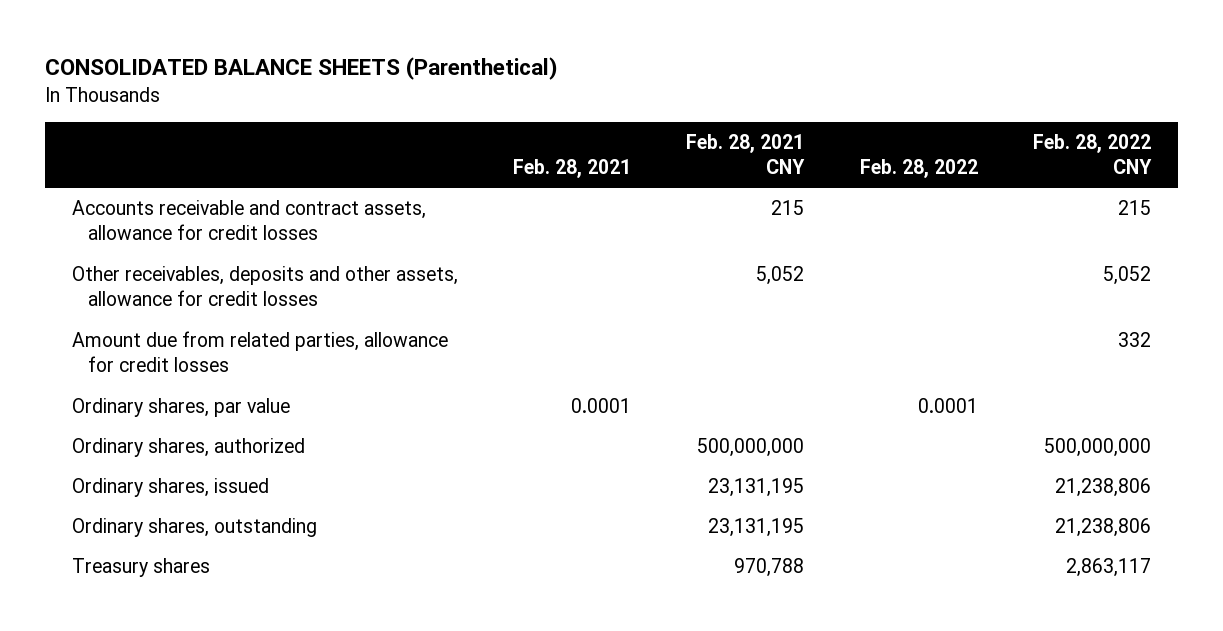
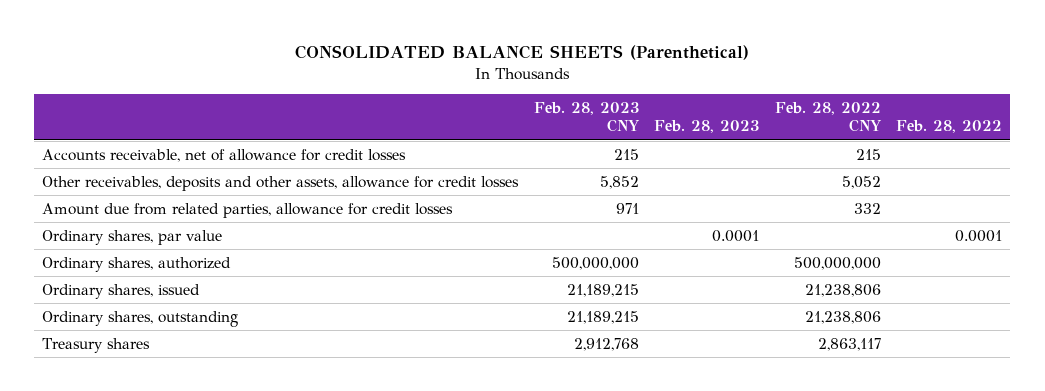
- | Feb. 28, 2021 | Feb. 28, 2021 CNY | Feb. 28, 2022 | Feb. 28, 2022 CNY
+ | Feb. 28, 2023 CNY | Feb. 28, 2023 | Feb. 28, 2022 CNY | Feb. 28, 2022
- Accounts receivable and contract assets, allowance for credit losses | | 215 | | 215
+ Accounts receivable, net of allowance for credit losses | 215 | | 215 |

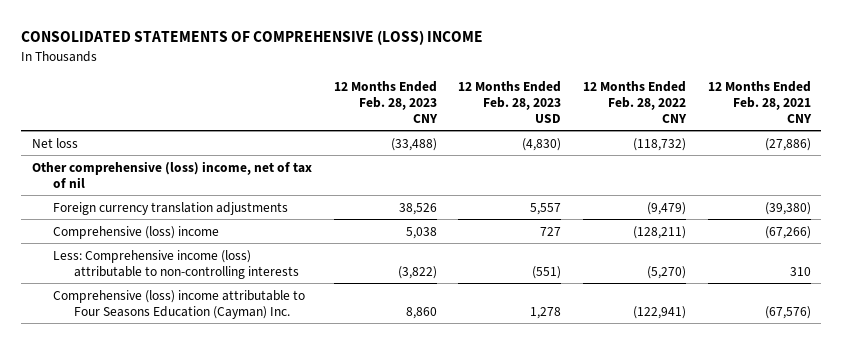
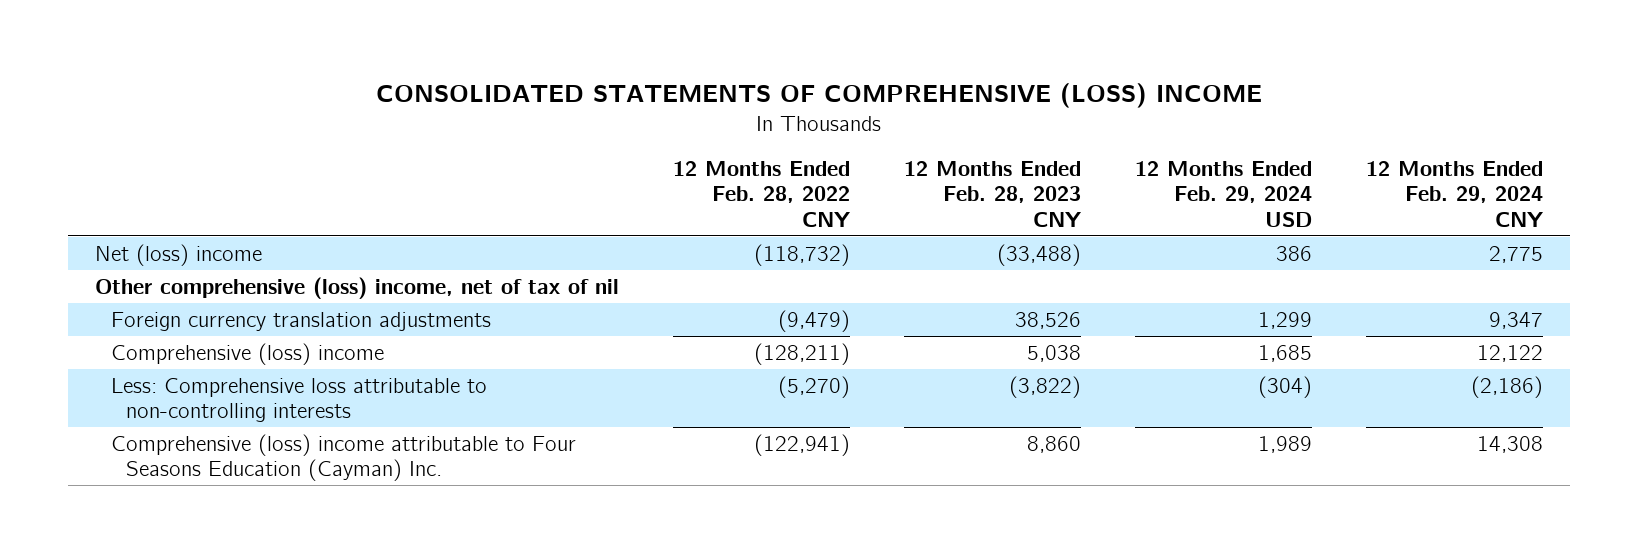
- | 12 Months Ended Feb. 28, 2023 CNY | 12 Months Ended Feb. 28, 2023 USD | 12 Months Ended Feb. 28, 2022 CNY | 12 Months Ended Feb. 28, 2021 CNY
+ | 12 Months Ended Feb. 28, 2022 CNY | 12 Months Ended Feb. 28, 2023 CNY | 12 Months Ended Feb. 29, 2024 USD | 12 Months Ended Feb. 29, 2024 CNY
- Net loss | (33,488) | (4,830) | (118,732) | (27,886)
+ Net (loss) income | (118,732) | (33,488) | 386 | 2,775
- Less: Comprehensive income (loss) attributable to non-controlling interests | (3,822) | (551) | (5,270) | 310
+ Less: Comprehensive loss attributable to non-controlling interests | (5,270) | (3,822) | (304) | (2,186)

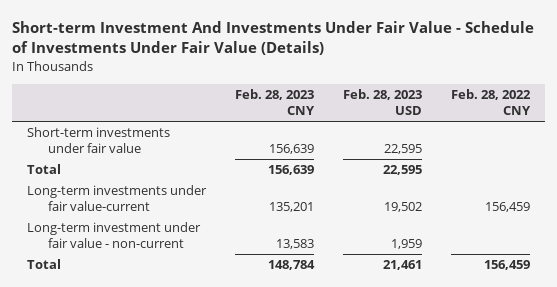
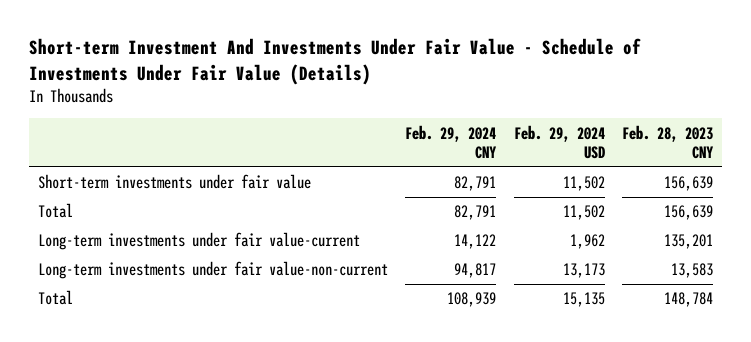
- | Feb. 28, 2023 CNY | Feb. 28, 2023 USD | Feb. 28, 2022 CNY
+ | Feb. 29, 2024 CNY | Feb. 29, 2024 USD | Feb. 28, 2023 CNY
- Long-term investment under fair value - non-current | 13,583 | 1,959 |
+ Long-term investments under fair value-non-current | 94,817 | 13,173 | 13,583

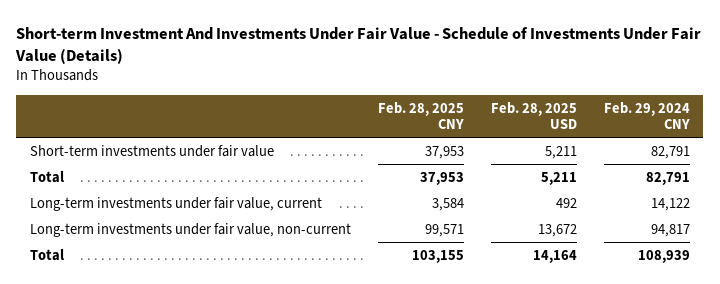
- | Feb. 29, 2024 CNY | Feb. 29, 2024 USD | Feb. 28, 2023 CNY
+ | Feb. 28, 2025 CNY | Feb. 28, 2025 USD | Feb. 29, 2024 CNY
- Long-term investments under fair value-current | 14,122 | 1,962 | 135,201
- Long-term investments under fair value-non-current | 94,817 | 13,173 | 13,583
+ Long-term investments under fair value, current | 3,584 | 492 | 14,122
+ Long-term investments under fair value, non-current | 99,571 | 13,672 | 94,817

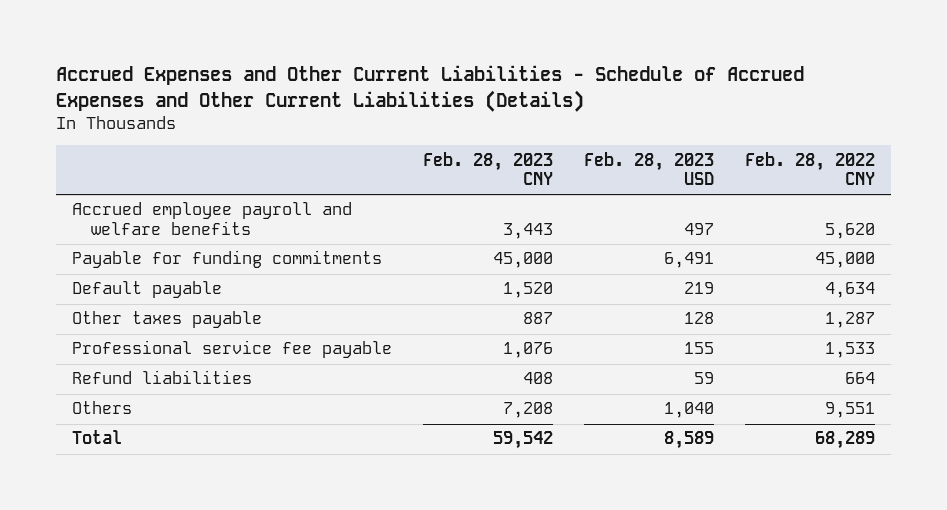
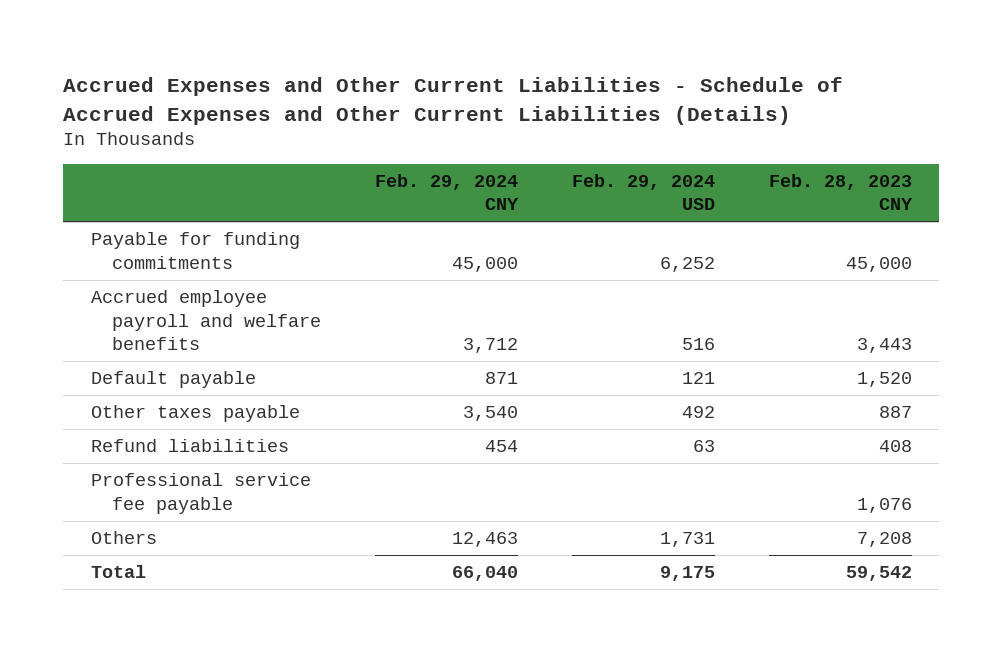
- | Feb. 28, 2023 CNY | Feb. 28, 2023 USD | Feb. 28, 2022 CNY
+ | Feb. 29, 2024 CNY | Feb. 29, 2024 USD | Feb. 28, 2023 CNY
moved down: Accrued employee payroll and welfare benefits | 3,712 | 516 | 3,443
moved down: Professional service fee payable | | | 1,076

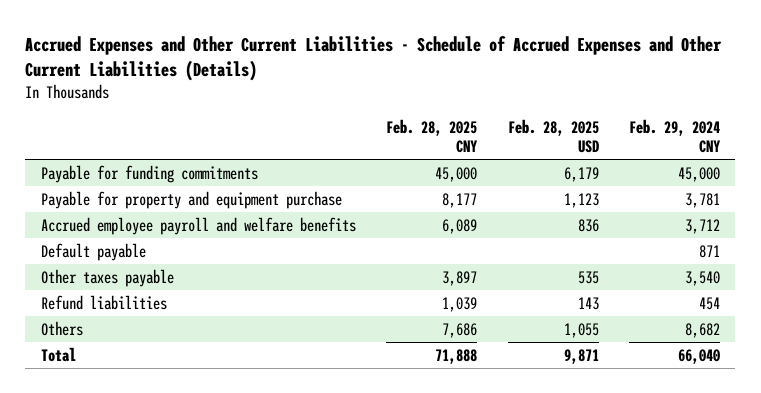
- | Feb. 29, 2024 CNY | Feb. 29, 2024 USD | Feb. 28, 2023 CNY
+ | Feb. 28, 2025 CNY | Feb. 28, 2025 USD | Feb. 29, 2024 CNY
+ Payable for property and equipment purchase | 8,177 | 1,123 | 3,781
- Professional service fee payable | | | 1,076
- Others | 12,463 | 1,731 | 7,208
+ Others | 7,686 | 1,055 | 8,682

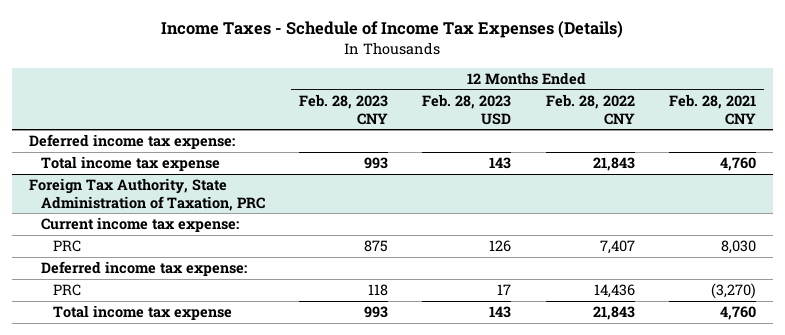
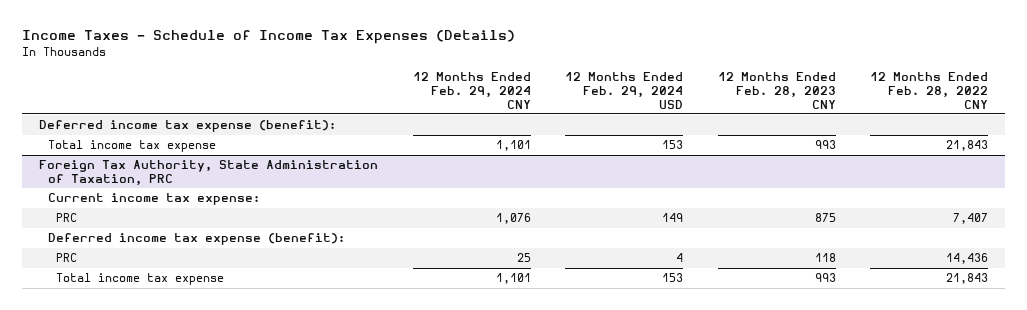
- | 12 Months Ended Feb. 28, 2023 CNY | 12 Months Ended Feb. 28, 2023 USD | 12 Months Ended Feb. 28, 2022 CNY | 12 Months Ended Feb. 28, 2021 CNY
+ | 12 Months Ended Feb. 29, 2024 CNY | 12 Months Ended Feb. 29, 2024 USD | 12 Months Ended Feb. 28, 2023 CNY | 12 Months Ended Feb. 28, 2022 CNY
- Deferred income tax expense:
+ Deferred income tax expense (benefit):
@ Foreign Tax Authority, State Administration of Taxation, PRC
- Deferred income tax expense:
+ Deferred income tax expense (benefit):

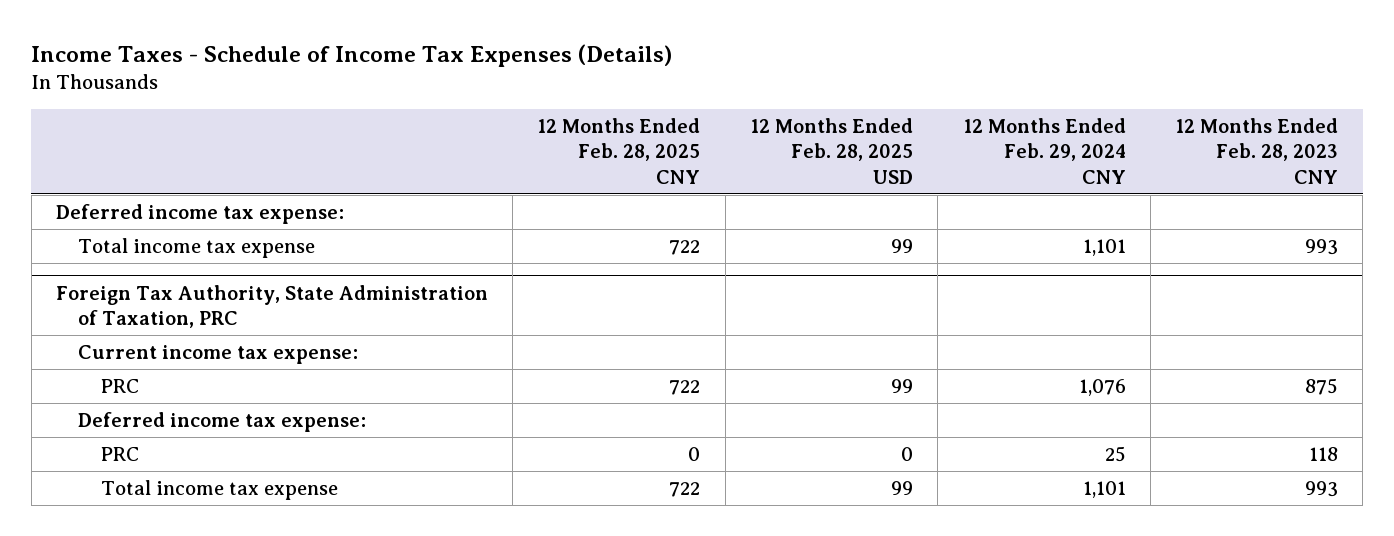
- | 12 Months Ended Feb. 29, 2024 CNY | 12 Months Ended Feb. 29, 2024 USD | 12 Months Ended Feb. 28, 2023 CNY | 12 Months Ended Feb. 28, 2022 CNY
+ | 12 Months Ended Feb. 28, 2025 CNY | 12 Months Ended Feb. 28, 2025 USD | 12 Months Ended Feb. 29, 2024 CNY | 12 Months Ended Feb. 28, 2023 CNY
- Deferred income tax expense (benefit):
+ Deferred income tax expense:
@ Foreign Tax Authority, State Administration of Taxation, PRC
- Deferred income tax expense (benefit):
+ Deferred income tax expense:

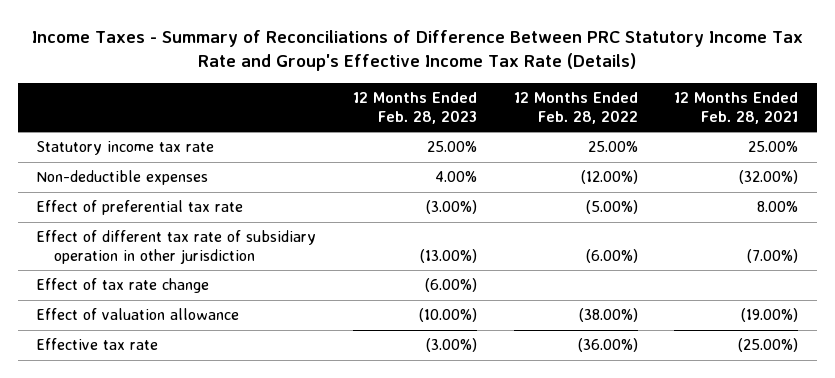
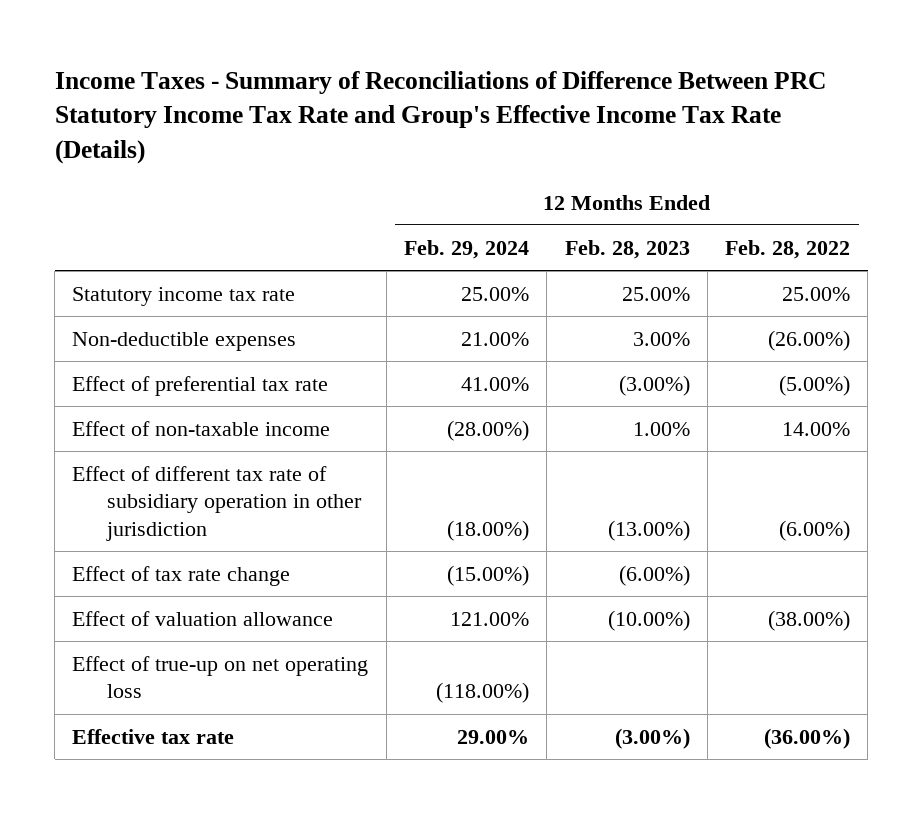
- | 12 Months Ended Feb. 28, 2023 | 12 Months Ended Feb. 28, 2022 | 12 Months Ended Feb. 28, 2021
+ | 12 Months Ended Feb. 29, 2024 | 12 Months Ended Feb. 28, 2023 | 12 Months Ended Feb. 28, 2022
- Non-deductible expenses | 4.00% | (12.00%) | (32.00%)
+ Non-deductible expenses | 21.00% | 3.00% | (26.00%)
+ Effect of non-taxable income | (28.00%) | 1.00% | 14.00%
+ Effect of true-up on net operating loss | (118.00%) | |

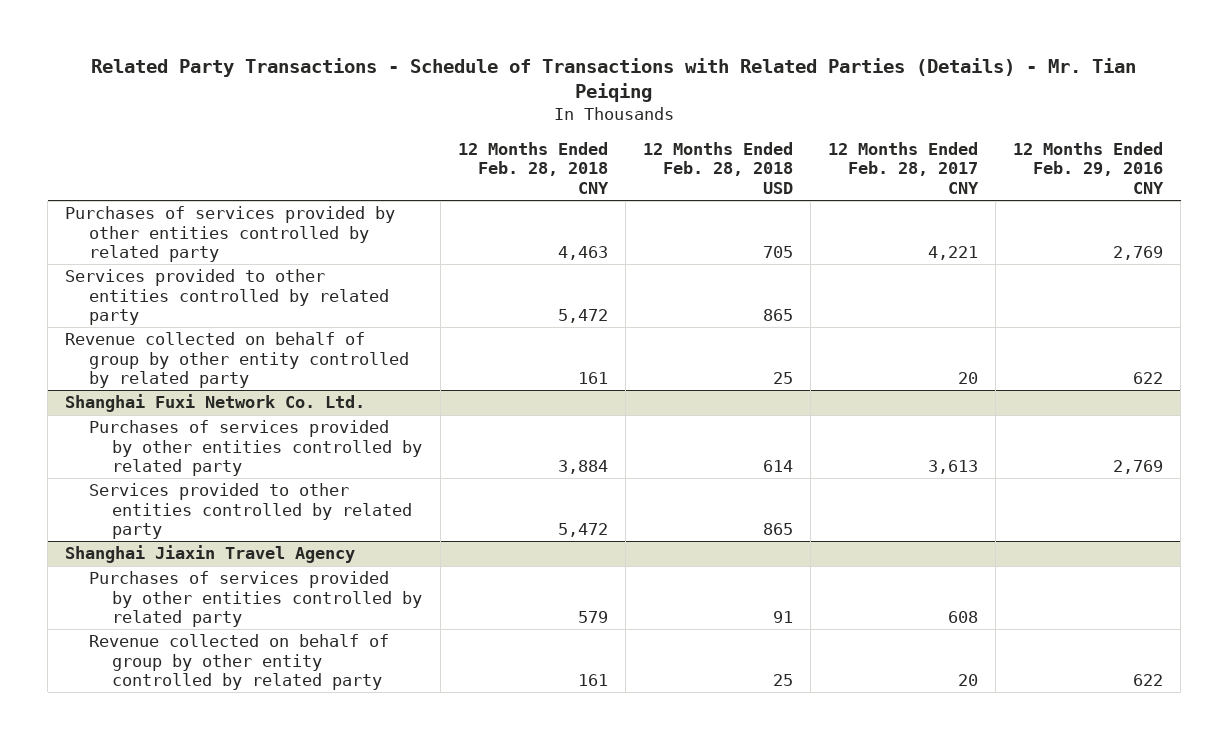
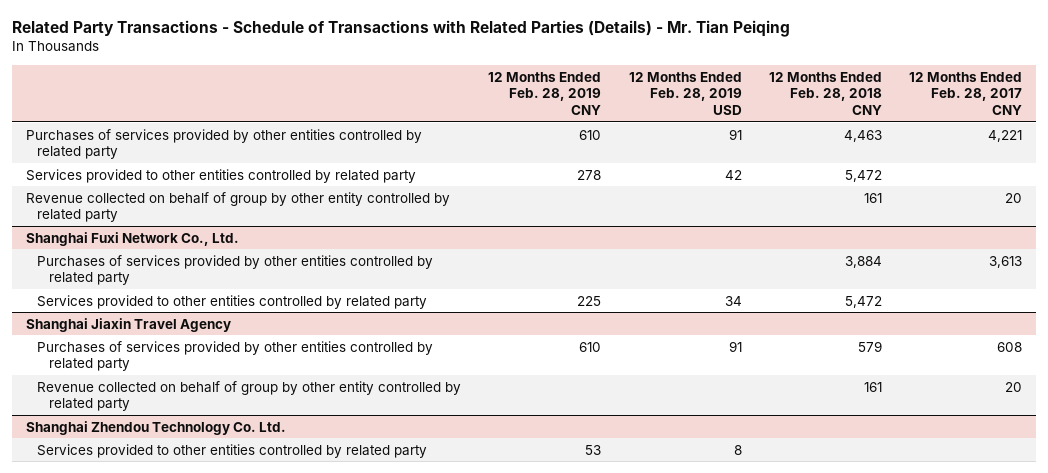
- | 12 Months Ended Feb. 28, 2018 CNY | 12 Months Ended Feb. 28, 2018 USD | 12 Months Ended Feb. 28, 2017 CNY | 12 Months Ended Feb. 29, 2016 CNY
+ | 12 Months Ended Feb. 28, 2019 CNY | 12 Months Ended Feb. 28, 2019 USD | 12 Months Ended Feb. 28, 2018 CNY | 12 Months Ended Feb. 28, 2017 CNY
- Shanghai Fuxi Network Co. Ltd.
+ Shanghai Fuxi Network Co., Ltd.
+ Shanghai Zhendou Technology Co. Ltd.
+ Services provided to other entities controlled by related party | 53 | 8 | |

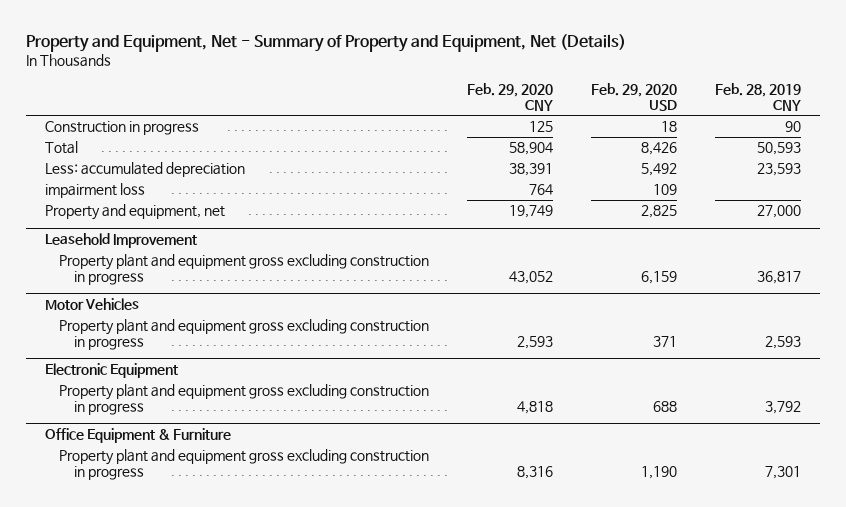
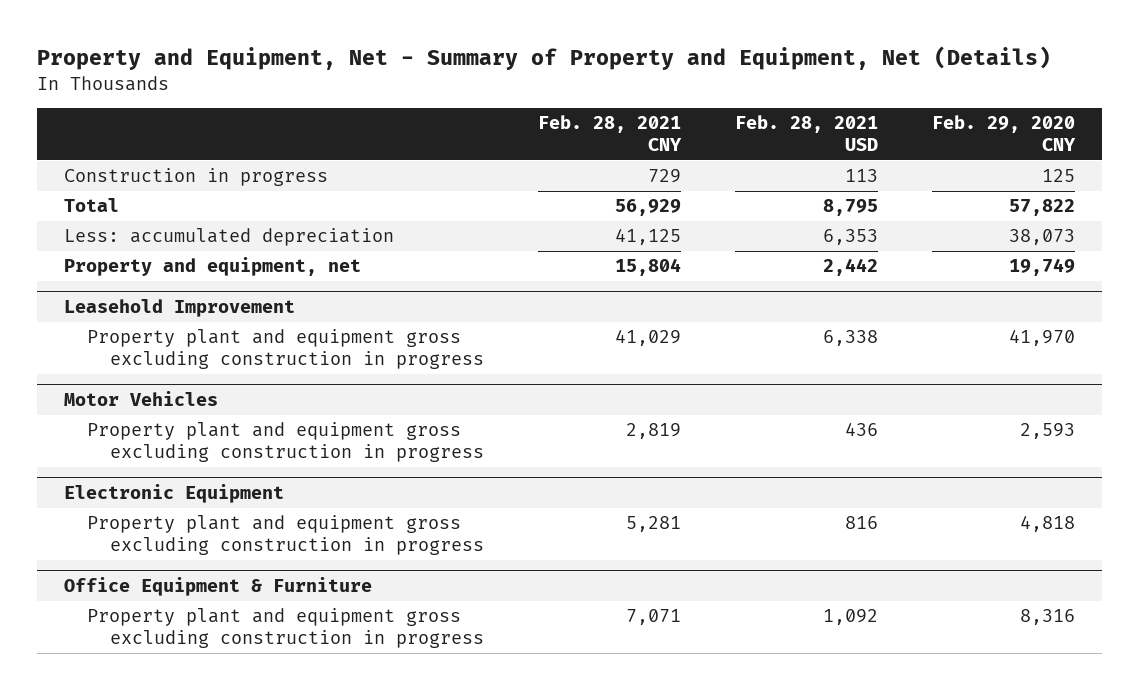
- | Feb. 29, 2020 CNY | Feb. 29, 2020 USD | Feb. 28, 2019 CNY
+ | Feb. 28, 2021 CNY | Feb. 28, 2021 USD | Feb. 29, 2020 CNY
- Total | 58,904 | 8,426 | 50,593
- Less: accumulated depreciation | 38,391 | 5,492 | 23,593
- impairment loss | 764 | 109 |
+ Total | 56,929 | 8,795 | 57,822
+ Less: accumulated depreciation | 41,125 | 6,353 | 38,073
@ Leasehold Improvement
- Property plant and equipment gross excluding construction in progress | 43,052 | 6,159 | 36,817
+ Property plant and equipment gross excluding construction in progress | 41,029 | 6,338 | 41,970

